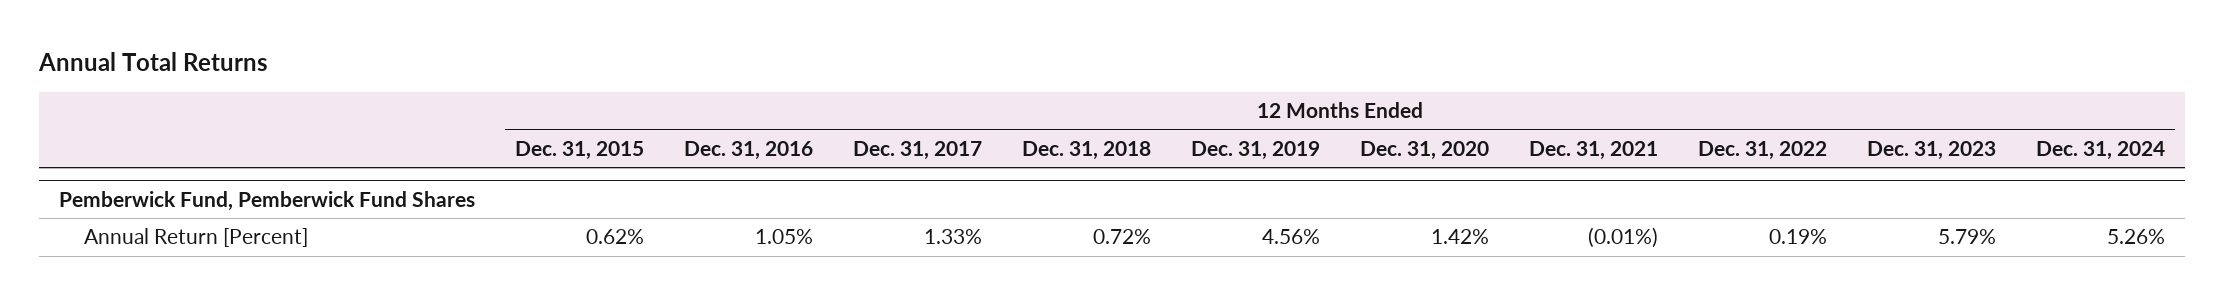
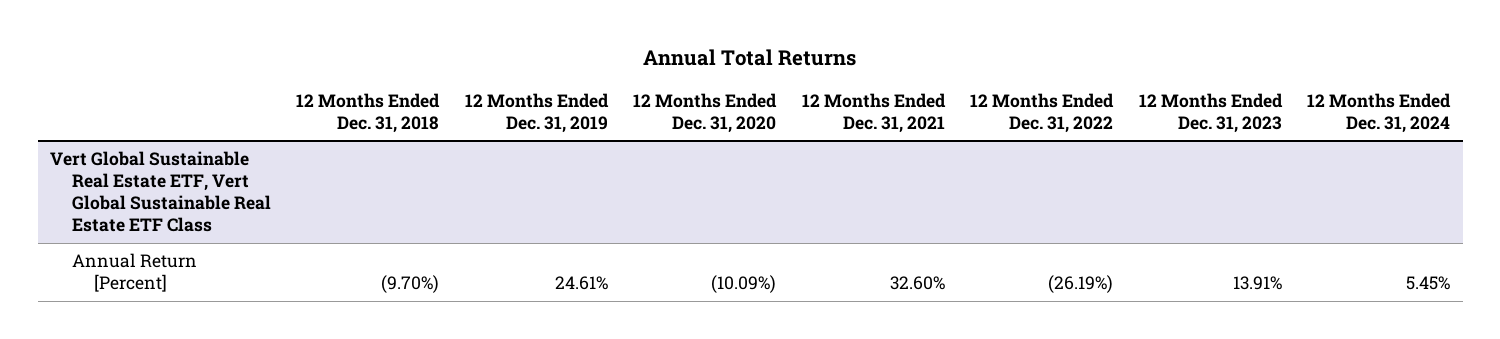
- | 12 Months Ended Dec. 31, 2015 | 12 Months Ended Dec. 31, 2016 | 12 Months Ended Dec. 31, 2017 | 12 Months Ended Dec. 31, 2018 | 12 Months Ended Dec. 31, 2019 | 12 Months Ended Dec. 31, 2020 | 12 Months Ended Dec. 31, 2021 | 12 Months Ended Dec. 31, 2022 | 12 Months Ended Dec. 31, 2023 | 12 Months Ended Dec. 31, 2024
+ | 12 Months Ended Dec. 31, 2018 | 12 Months Ended Dec. 31, 2019 | 12 Months Ended Dec. 31, 2020 | 12 Months Ended Dec. 31, 2021 | 12 Months Ended Dec. 31, 2022 | 12 Months Ended Dec. 31, 2023 | 12 Months Ended Dec. 31, 2024
- Pemberwick Fund, Pemberwick Fund Shares
- Annual Return [Percent] | 0.62% | 1.05% | 1.33% | 0.72% | 4.56% | 1.42% | (0.01%) | 0.19% | 5.79% | 5.26%
+ Vert Global Sustainable Real Estate ETF, Vert Global Sustainable Real Estate ETF Class
+ Annual Return [Percent] | (9.70%) | 24.61% | (10.09%) | 32.60% | (26.19%) | 13.91% | 5.45%

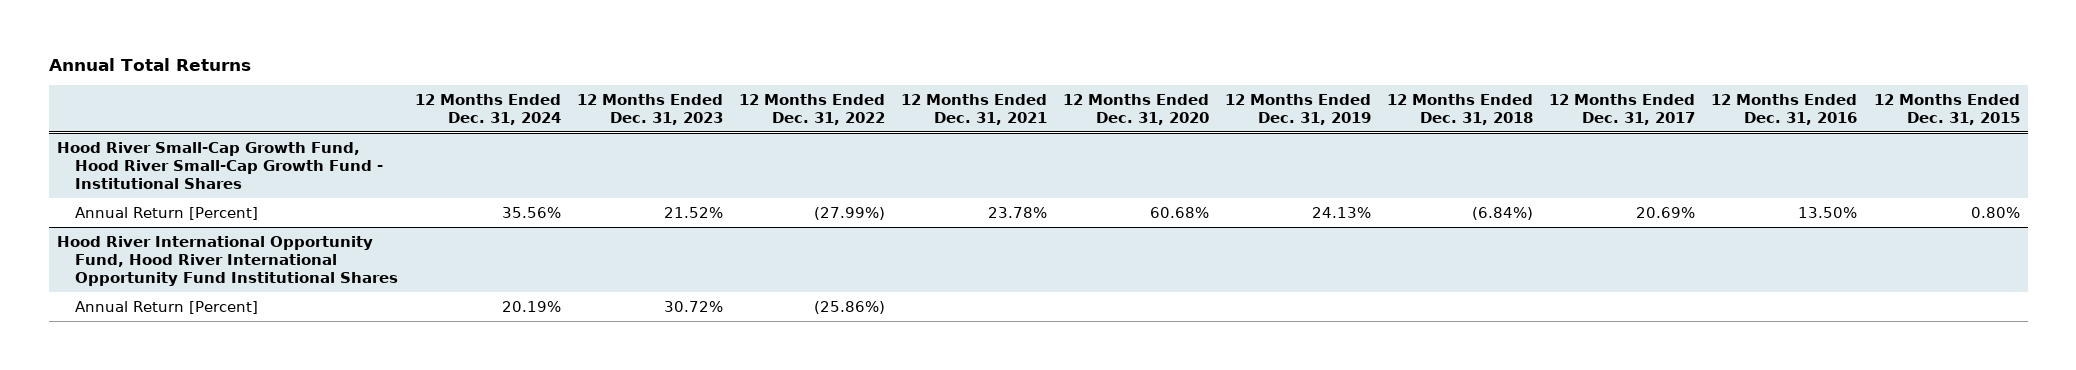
- | 12 Months Ended Dec. 31, 2018 | 12 Months Ended Dec. 31, 2019 | 12 Months Ended Dec. 31, 2020 | 12 Months Ended Dec. 31, 2021 | 12 Months Ended Dec. 31, 2022 | 12 Months Ended Dec. 31, 2023 | 12 Months Ended Dec. 31, 2024
+ | 12 Months Ended Dec. 31, 2024 | 12 Months Ended Dec. 31, 2023 | 12 Months Ended Dec. 31, 2022 | 12 Months Ended Dec. 31, 2021 | 12 Months Ended Dec. 31, 2020 | 12 Months Ended Dec. 31, 2019 | 12 Months Ended Dec. 31, 2018 | 12 Months Ended Dec. 31, 2017 | 12 Months Ended Dec. 31, 2016 | 12 Months Ended Dec. 31, 2015
- Vert Global Sustainable Real Estate ETF, Vert Global Sustainable Real Estate ETF Class
- Annual Return [Percent] | (9.70%) | 24.61% | (10.09%) | 32.60% | (26.19%) | 13.91% | 5.45%
+ Hood River Small-Cap Growth Fund, Hood River Small-Cap Growth Fund - Institutional Shares
+ Annual Return [Percent] | 35.56% | 21.52% | (27.99%) | 23.78% | 60.68% | 24.13% | (6.84%) | 20.69% | 13.50% | 0.80%
+ Hood River International Opportunity Fund, Hood River International Opportunity Fund Institutional Shares
+ Annual Return [Percent] | 20.19% | 30.72% | (25.86%) | | | | | | |

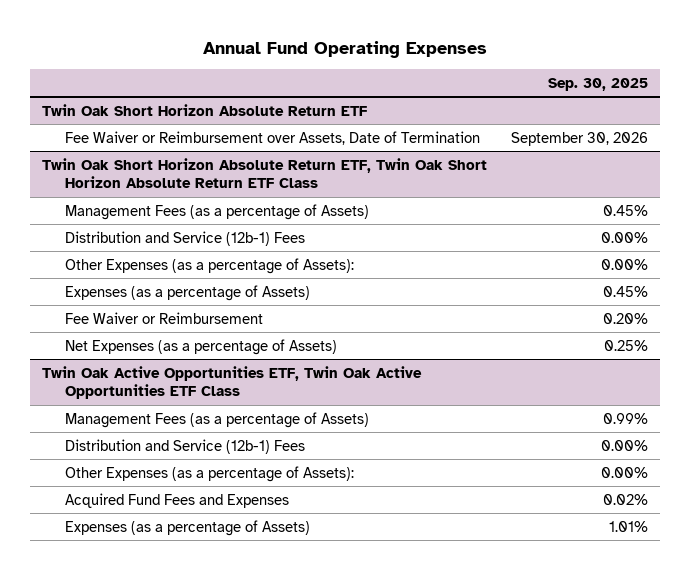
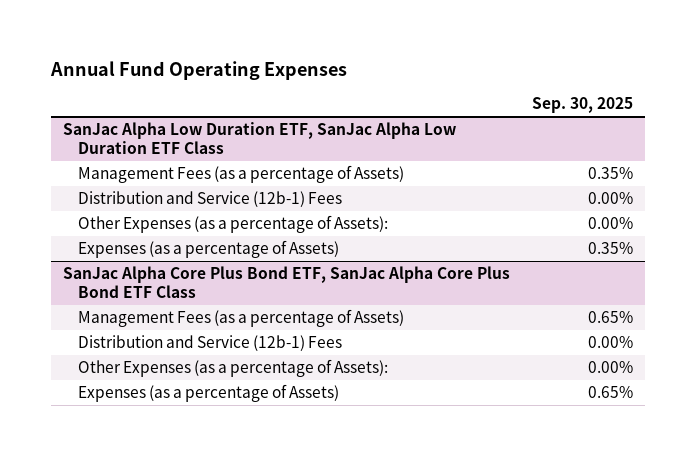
- Twin Oak Short Horizon Absolute Return ETF
- Fee Waiver or Reimbursement over Assets, Date of Termination | September 30, 2026
- Twin Oak Short Horizon Absolute Return ETF, Twin Oak Short Horizon Absolute Return ETF Class
- Management Fees (as a percentage of Assets) | 0.45%
+ SanJac Alpha Low Duration ETF, SanJac Alpha Low Duration ETF Class
+ Management Fees (as a percentage of Assets) | 0.35%
- Expenses (as a percentage of Assets) | 0.45%
- Fee Waiver or Reimbursement | 0.20%
- Net Expenses (as a percentage of Assets) | 0.25%
- Twin Oak Active Opportunities ETF, Twin Oak Active Opportunities ETF Class
- Management Fees (as a percentage of Assets) | 0.99%
+ Expenses (as a percentage of Assets) | 0.35%
+ SanJac Alpha Core Plus Bond ETF, SanJac Alpha Core Plus Bond ETF Class
+ Management Fees (as a percentage of Assets) | 0.65%
- Acquired Fund Fees and Expenses | 0.02%
- Expenses (as a percentage of Assets) | 1.01%
+ Expenses (as a percentage of Assets) | 0.65%

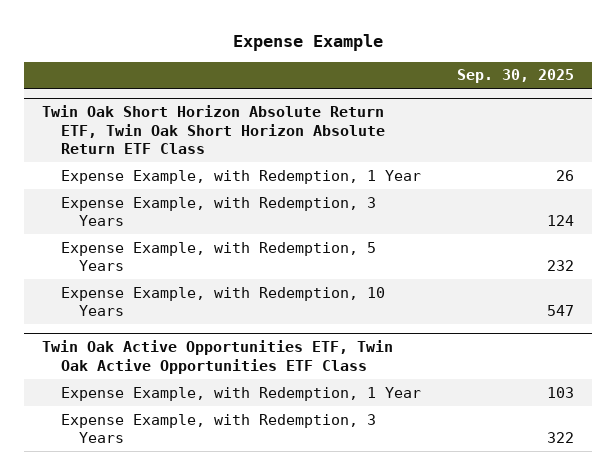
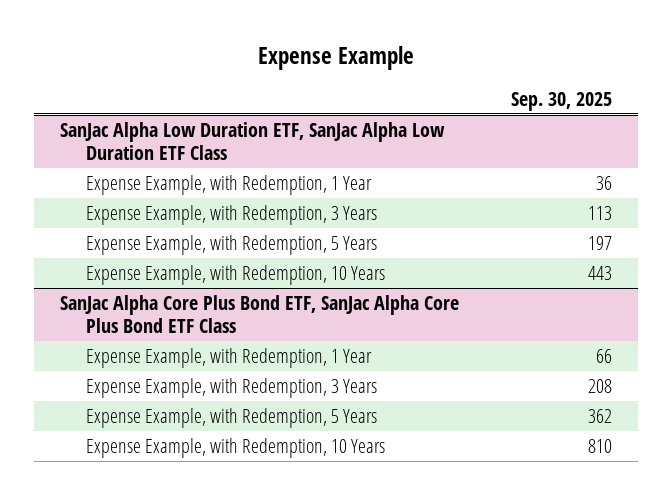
- Twin Oak Short Horizon Absolute Return ETF, Twin Oak Short Horizon Absolute Return ETF Class
- Expense Example, with Redemption, 1 Year | 26
- Expense Example, with Redemption, 3 Years | 124
- Expense Example, with Redemption, 5 Years | 232
- Expense Example, with Redemption, 10 Years | 547
- Twin Oak Active Opportunities ETF, Twin Oak Active Opportunities ETF Class
- Expense Example, with Redemption, 1 Year | 103
- Expense Example, with Redemption, 3 Years | 322
+ SanJac Alpha Low Duration ETF, SanJac Alpha Low Duration ETF Class
+ Expense Example, with Redemption, 1 Year | 36
+ Expense Example, with Redemption, 3 Years | 113
+ Expense Example, with Redemption, 5 Years | 197
+ Expense Example, with Redemption, 10 Years | 443
+ SanJac Alpha Core Plus Bond ETF, SanJac Alpha Core Plus Bond ETF Class
+ Expense Example, with Redemption, 1 Year | 66
+ Expense Example, with Redemption, 3 Years | 208
+ Expense Example, with Redemption, 5 Years | 362
+ Expense Example, with Redemption, 10 Years | 810

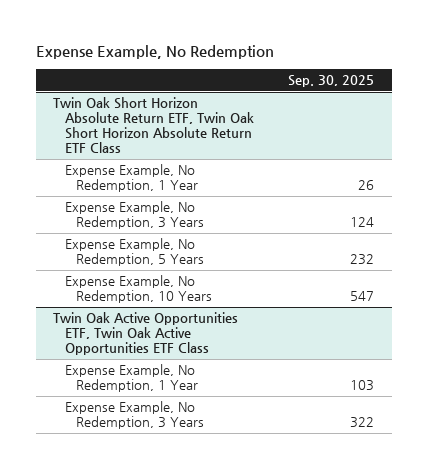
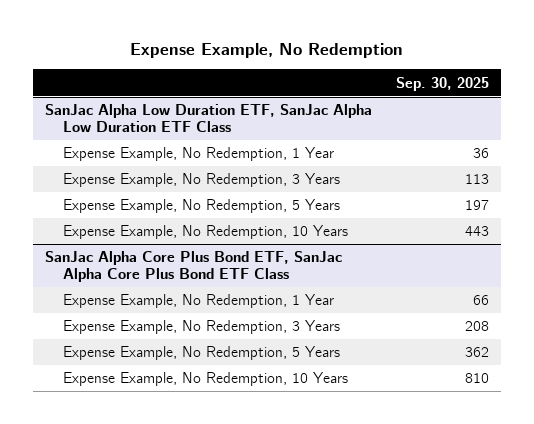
- Twin Oak Short Horizon Absolute Return ETF, Twin Oak Short Horizon Absolute Return ETF Class
- Expense Example, No Redemption, 1 Year | 26
- Expense Example, No Redemption, 3 Years | 124
- Expense Example, No Redemption, 5 Years | 232
- Expense Example, No Redemption, 10 Years | 547
- Twin Oak Active Opportunities ETF, Twin Oak Active Opportunities ETF Class
- Expense Example, No Redemption, 1 Year | 103
- Expense Example, No Redemption, 3 Years | 322
+ SanJac Alpha Low Duration ETF, SanJac Alpha Low Duration ETF Class
+ Expense Example, No Redemption, 1 Year | 36
+ Expense Example, No Redemption, 3 Years | 113
+ Expense Example, No Redemption, 5 Years | 197
+ Expense Example, No Redemption, 10 Years | 443
+ SanJac Alpha Core Plus Bond ETF, SanJac Alpha Core Plus Bond ETF Class
+ Expense Example, No Redemption, 1 Year | 66
+ Expense Example, No Redemption, 3 Years | 208
+ Expense Example, No Redemption, 5 Years | 362
+ Expense Example, No Redemption, 10 Years | 810

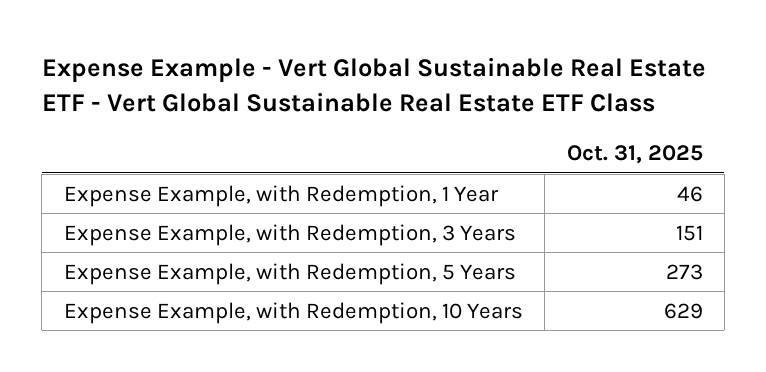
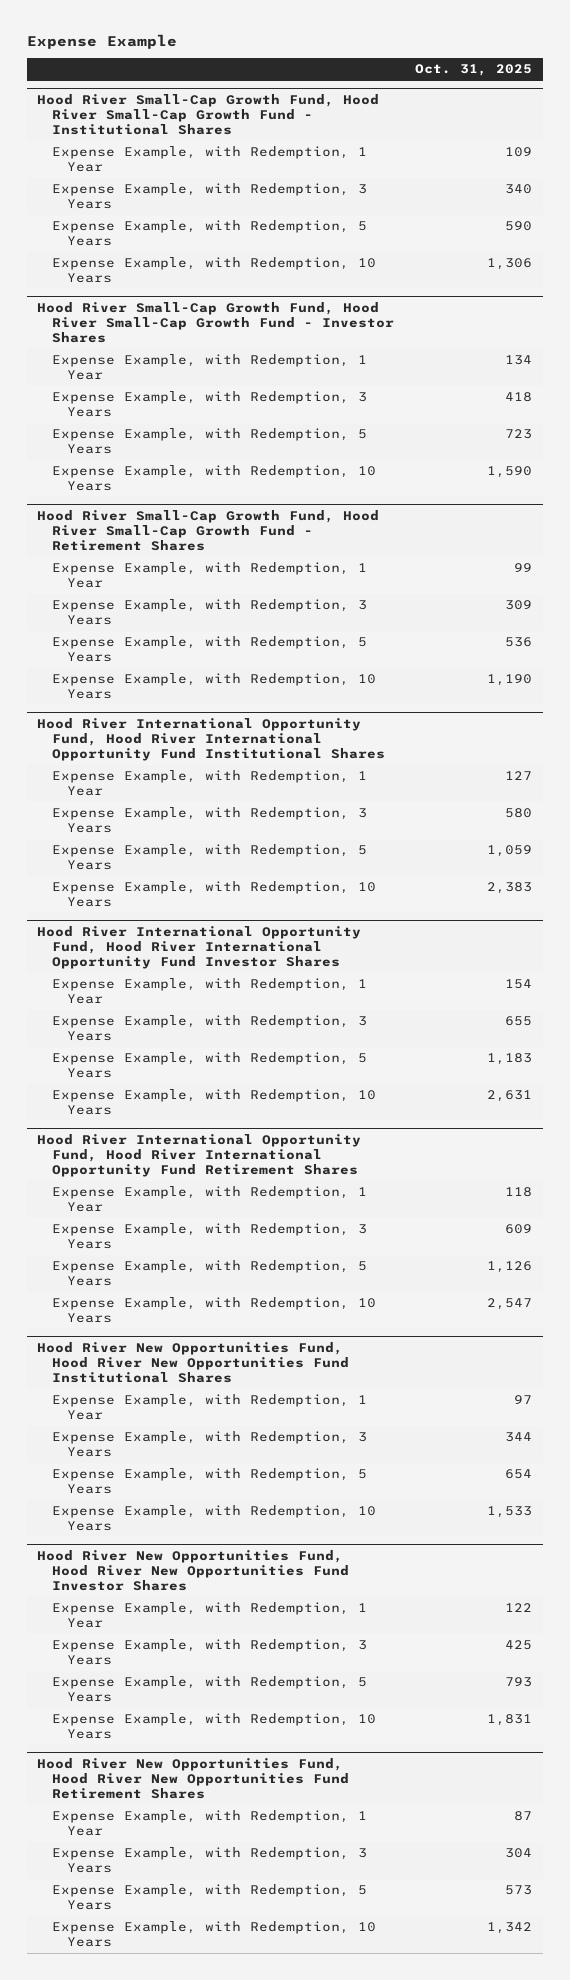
- Expense Example - Vert Global Sustainable Real Estate ETF - Vert Global Sustainable Real Estate ETF Class
+ Expense Example
- Expense Example, with Redemption, 1 Year | 46
- Expense Example, with Redemption, 3 Years | 151
- Expense Example, with Redemption, 5 Years | 273
- Expense Example, with Redemption, 10 Years | 629
+ Hood River Small-Cap Growth Fund, Hood River Small-Cap Growth Fund - Institutional Shares
+ Expense Example, with Redemption, 1 Year | 109
+ Expense Example, with Redemption, 3 Years | 340
+ Expense Example, with Redemption, 5 Years | 590
+ Expense Example, with Redemption, 10 Years | 1,306
+ Hood River Small-Cap Growth Fund, Hood River Small-Cap Growth Fund - Investor Shares
+ Expense Example, with Redemption, 1 Year | 134
+ Expense Example, with Redemption, 3 Years | 418
+ Expense Example, with Redemption, 5 Years | 723
+ Expense Example, with Redemption, 10 Years | 1,590
+ Hood River Small-Cap Growth Fund, Hood River Small-Cap Growth Fund - Retirement Shares
+ Expense Example, with Redemption, 1 Year | 99
+ Expense Example, with Redemption, 3 Years | 309
+ Expense Example, with Redemption, 5 Years | 536
+ Expense Example, with Redemption, 10 Years | 1,190
+ Hood River International Opportunity Fund, Hood River International Opportunity Fund Institutional Shares
+ Expense Example, with Redemption, 1 Year | 127
+ Expense Example, with Redemption, 3 Years | 580
+ Expense Example, with Redemption, 5 Years | 1,059
+ Expense Example, with Redemption, 10 Years | 2,383
+ Hood River International Opportunity Fund, Hood River International Opportunity Fund Investor Shares
+ Expense Example, with Redemption, 1 Year | 154
+ Expense Example, with Redemption, 3 Years | 655
+ Expense Example, with Redemption, 5 Years | 1,183
+ Expense Example, with Redemption, 10 Years | 2,631
+ Hood River International Opportunity Fund, Hood River International Opportunity Fund Retirement Shares
+ Expense Example, with Redemption, 1 Year | 118
+ Expense Example, with Redemption, 3 Years | 609
+ Expense Example, with Redemption, 5 Years | 1,126
+ Expense Example, with Redemption, 10 Years | 2,547
+ Hood River New Opportunities Fund, Hood River New Opportunities Fund Institutional Shares
+ Expense Example, with Redemption, 1 Year | 97
+ Expense Example, with Redemption, 3 Years | 344
+ Expense Example, with Redemption, 5 Years | 654
+ Expense Example, with Redemption, 10 Years | 1,533
+ Hood River New Opportunities Fund, Hood River New Opportunities Fund Investor Shares
+ Expense Example, with Redemption, 1 Year | 122
+ Expense Example, with Redemption, 3 Years | 425
+ Expense Example, with Redemption, 5 Years | 793
+ Expense Example, with Redemption, 10 Years | 1,831
+ Hood River New Opportunities Fund, Hood River New Opportunities Fund Retirement Shares
+ Expense Example, with Redemption, 1 Year | 87
+ Expense Example, with Redemption, 3 Years | 304
+ Expense Example, with Redemption, 5 Years | 573
+ Expense Example, with Redemption, 10 Years | 1,342

